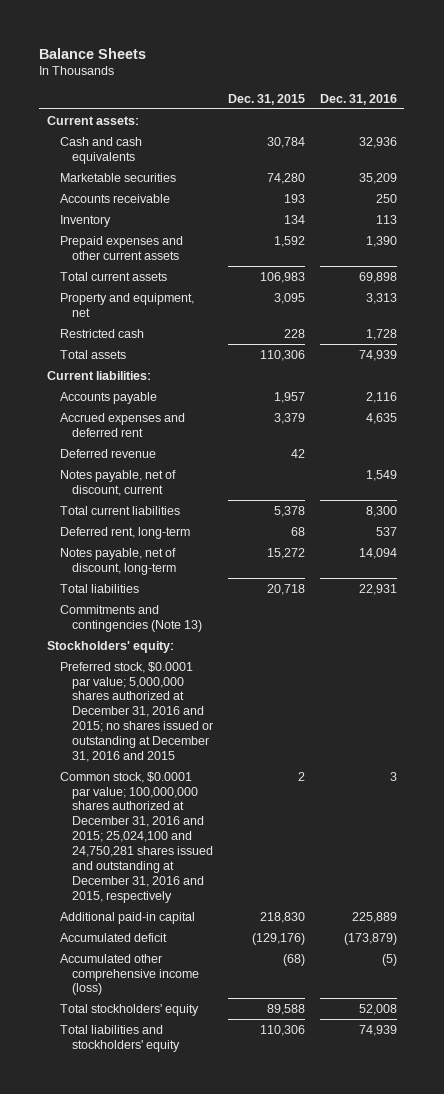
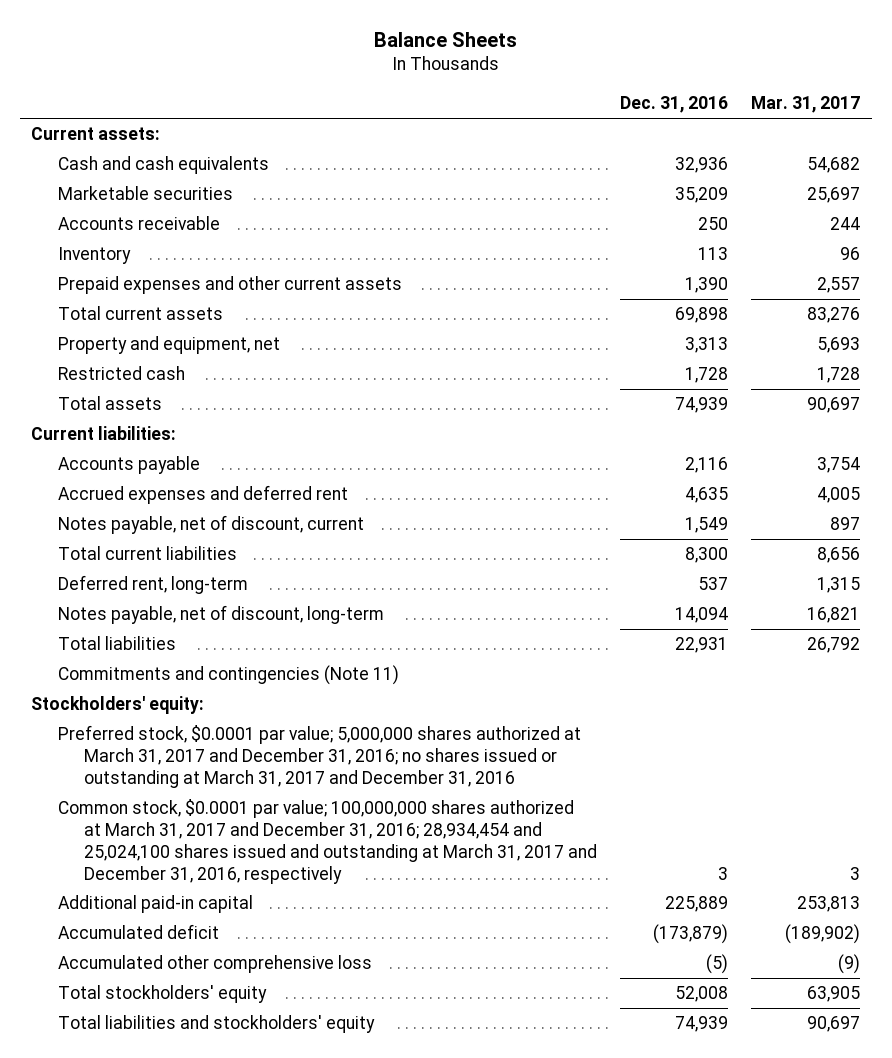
- | Dec. 31, 2015 | Dec. 31, 2016
+ | Dec. 31, 2016 | Mar. 31, 2017
- Deferred revenue | 42 |
- Commitments and contingencies (Note 13)
+ Commitments and contingencies (Note 11)
- Preferred stock, $0.0001 par value; 5,000,000 shares authorized at December 31, 2016 and 2015; no shares issued or outstanding at December 31, 2016 and 2015
- Common stock, $0.0001 par value; 100,000,000 shares authorized at December 31, 2016 and 2015; 25,024,100 and 24,750,281 shares issued and outstanding at December 31, 2016 and 2015, respectively | 2 | 3
+ Preferred stock, $0.0001 par value; 5,000,000 shares authorized at March 31, 2017 and December 31, 2016; no shares issued or outstanding at March 31, 2017 and December 31, 2016
+ Common stock, $0.0001 par value; 100,000,000 shares authorized at March 31, 2017 and December 31, 2016; 28,934,454 and 25,024,100 shares issued and outstanding at March 31, 2017 and December 31, 2016, respectively | 3 | 3
- Accumulated other comprehensive income (loss) | (68) | (5)
+ Accumulated other comprehensive loss | (5) | (9)

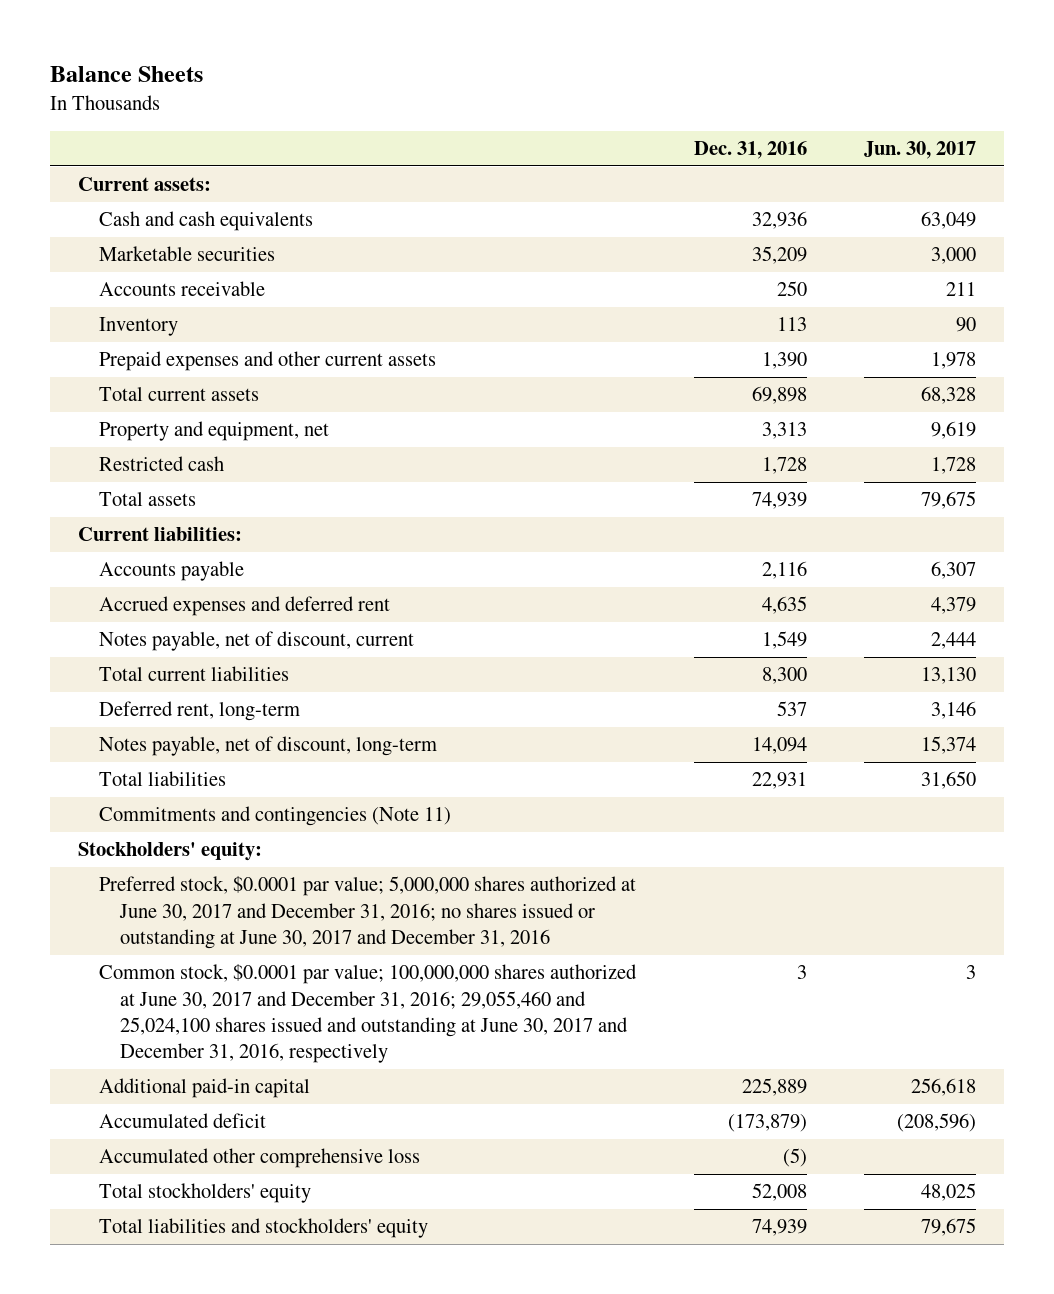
- | Dec. 31, 2016 | Mar. 31, 2017
+ | Dec. 31, 2016 | Jun. 30, 2017
- Preferred stock, $0.0001 par value; 5,000,000 shares authorized at March 31, 2017 and December 31, 2016; no shares issued or outstanding at March 31, 2017 and December 31, 2016
- Common stock, $0.0001 par value; 100,000,000 shares authorized at March 31, 2017 and December 31, 2016; 28,934,454 and 25,024,100 shares issued and outstanding at March 31, 2017 and December 31, 2016, respectively | 3 | 3
+ Preferred stock, $0.0001 par value; 5,000,000 shares authorized at June 30, 2017 and December 31, 2016; no shares issued or outstanding at June 30, 2017 and December 31, 2016
+ Common stock, $0.0001 par value; 100,000,000 shares authorized at June 30, 2017 and December 31, 2016; 29,055,460 and 25,024,100 shares issued and outstanding at June 30, 2017 and December 31, 2016, respectively | 3 | 3

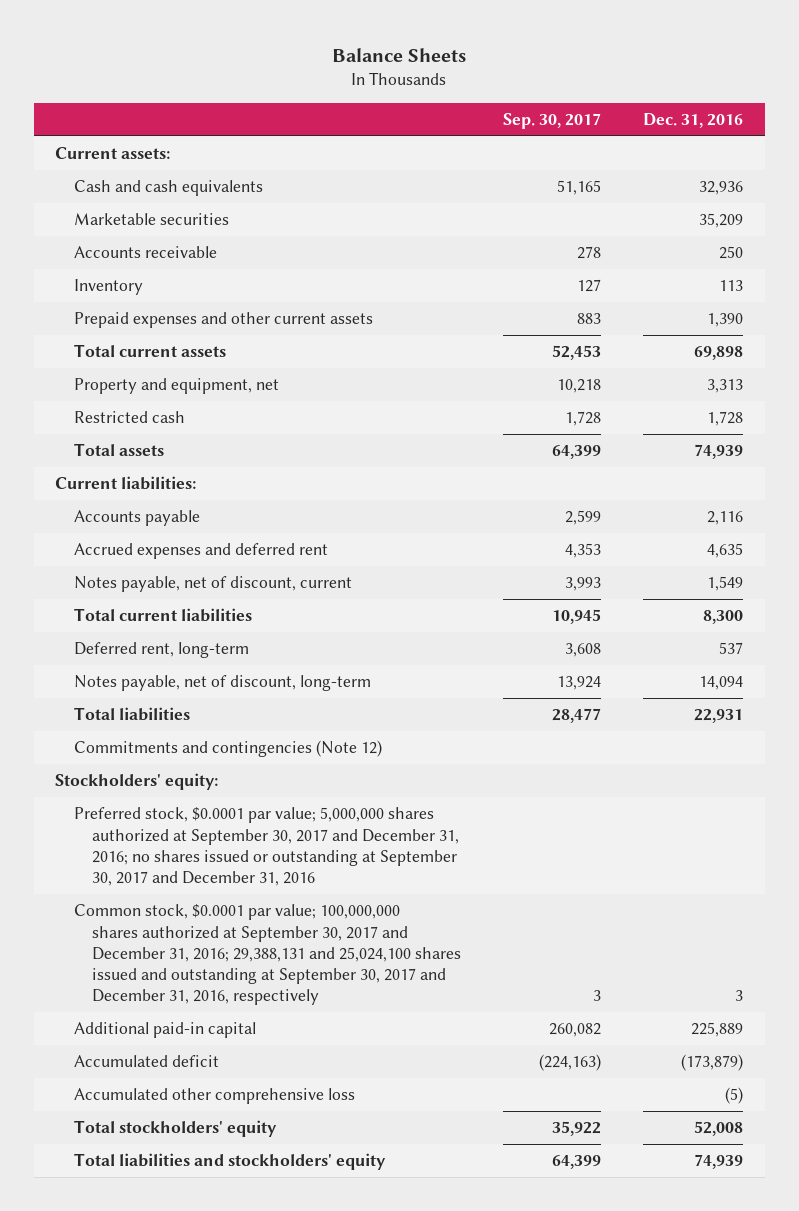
- | Dec. 31, 2016 | Jun. 30, 2017
+ | Sep. 30, 2017 | Dec. 31, 2016
- Commitments and contingencies (Note 11)
+ Commitments and contingencies (Note 12)
- Preferred stock, $0.0001 par value; 5,000,000 shares authorized at June 30, 2017 and December 31, 2016; no shares issued or outstanding at June 30, 2017 and December 31, 2016
- Common stock, $0.0001 par value; 100,000,000 shares authorized at June 30, 2017 and December 31, 2016; 29,055,460 and 25,024,100 shares issued and outstanding at June 30, 2017 and December 31, 2016, respectively | 3 | 3
+ Preferred stock, $0.0001 par value; 5,000,000 shares authorized at September 30, 2017 and December 31, 2016; no shares issued or outstanding at September 30, 2017 and December 31, 2016
+ Common stock, $0.0001 par value; 100,000,000 shares authorized at September 30, 2017 and December 31, 2016; 29,388,131 and 25,024,100 shares issued and outstanding at September 30, 2017 and December 31, 2016, respectively | 3 | 3

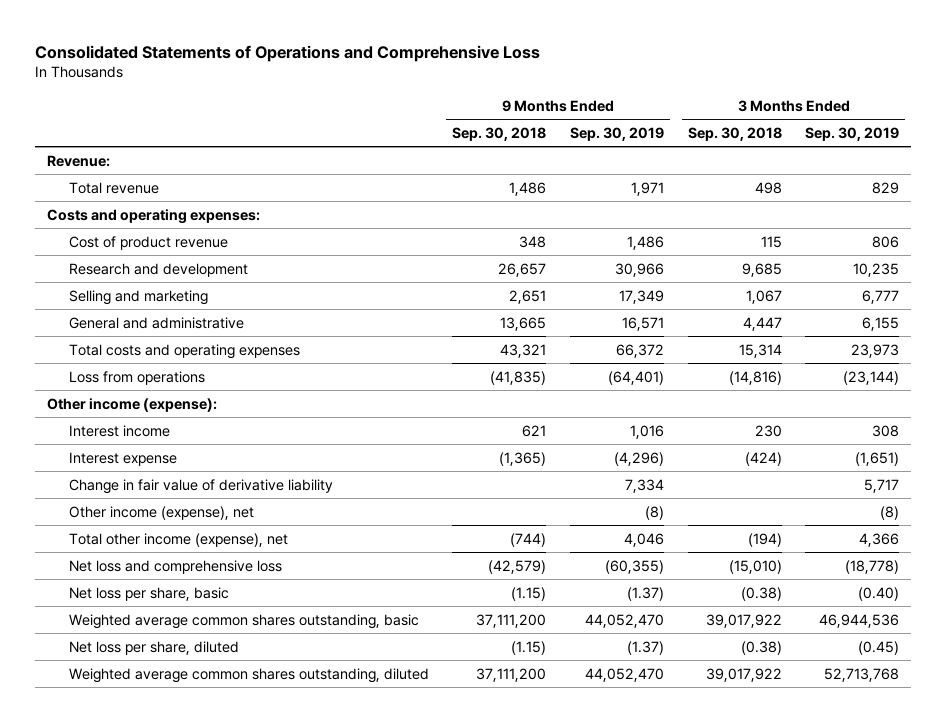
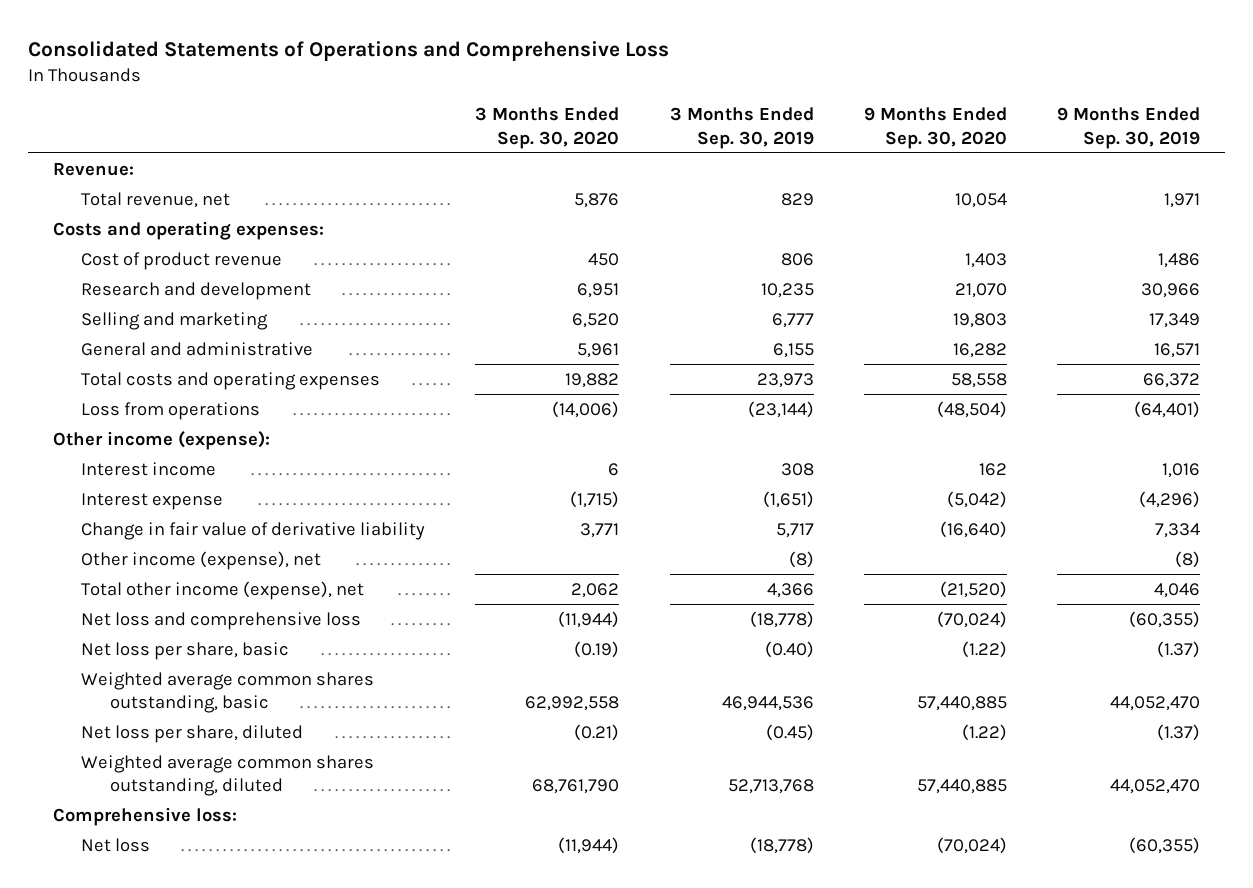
- | 9 Months Ended Sep. 30, 2018 | 9 Months Ended Sep. 30, 2019 | 3 Months Ended Sep. 30, 2018 | 3 Months Ended Sep. 30, 2019
+ | 3 Months Ended Sep. 30, 2020 | 3 Months Ended Sep. 30, 2019 | 9 Months Ended Sep. 30, 2020 | 9 Months Ended Sep. 30, 2019
- Total revenue | 1,486 | 1,971 | 498 | 829
+ Total revenue, net | 5,876 | 829 | 10,054 | 1,971
+ Comprehensive loss:
+ Net loss | (11,944) | (18,778) | (70,024) | (60,355)

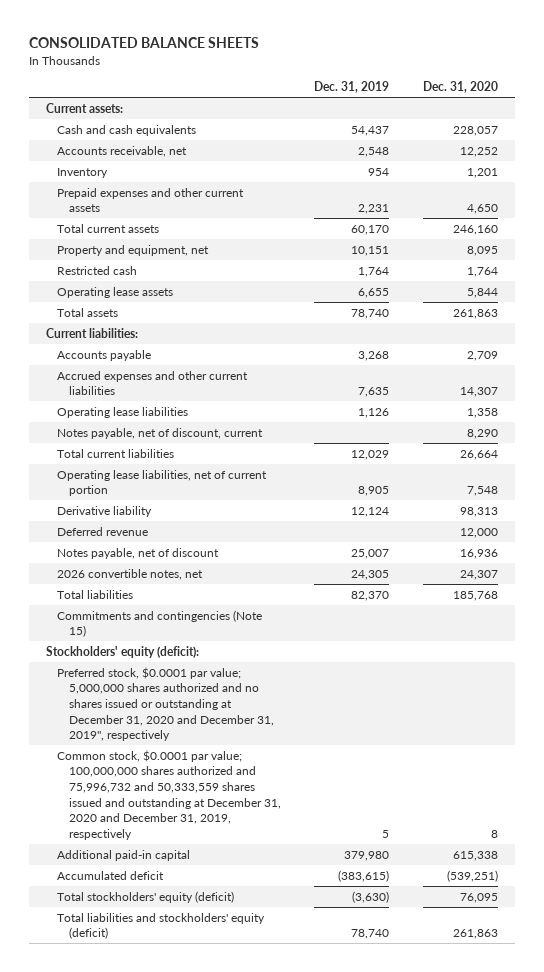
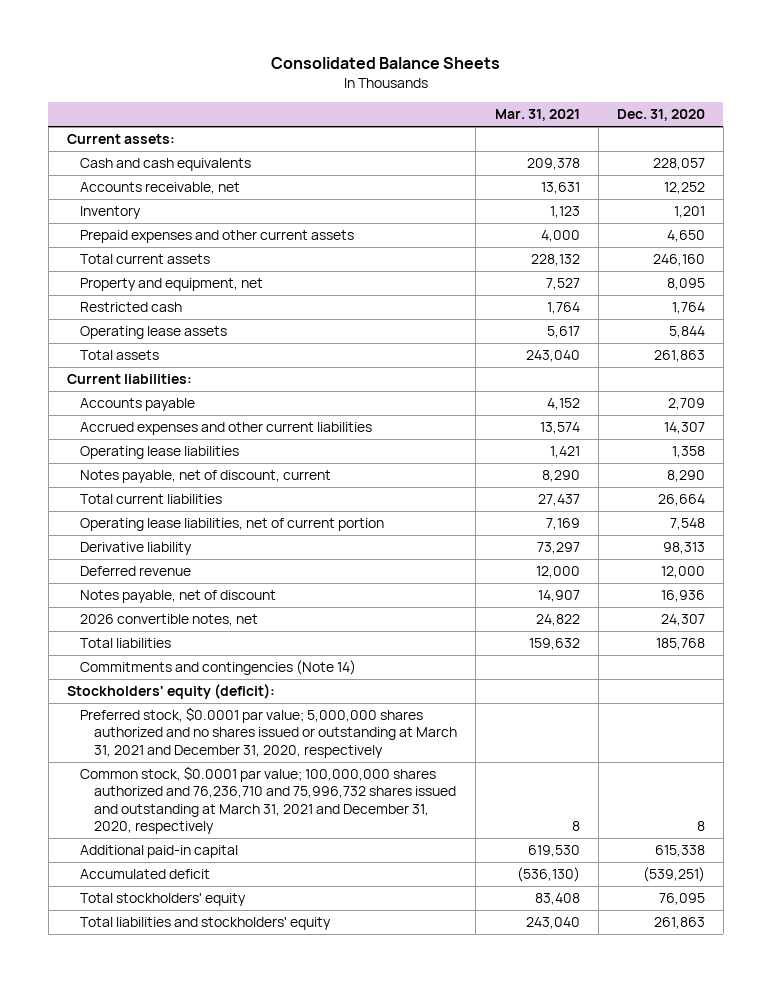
- CONSOLIDATED BALANCE SHEETS
+ Consolidated Balance Sheets
- | Dec. 31, 2019 | Dec. 31, 2020
+ | Mar. 31, 2021 | Dec. 31, 2020
- Commitments and contingencies (Note 15)
+ Commitments and contingencies (Note 14)
- Preferred stock, $0.0001 par value; 5,000,000 shares authorized and no shares issued or outstanding at December 31, 2020 and December 31, 2019", respectively
- Common stock, $0.0001 par value; 100,000,000 shares authorized and 75,996,732 and 50,333,559 shares issued and outstanding at December 31, 2020 and December 31, 2019, respectively | 5 | 8
+ Preferred stock, $0.0001 par value; 5,000,000 shares authorized and no shares issued or outstanding at March 31, 2021 and December 31, 2020, respectively
+ Common stock, $0.0001 par value; 100,000,000 shares authorized and 76,236,710 and 75,996,732 shares issued and outstanding at March 31, 2021 and December 31, 2020, respectively | 8 | 8
- Total stockholders' equity (deficit) | (3,630) | 76,095
- Total liabilities and stockholders' equity (deficit) | 78,740 | 261,863
+ Total stockholders' equity | 83,408 | 76,095
+ Total liabilities and stockholders' equity | 243,040 | 261,863

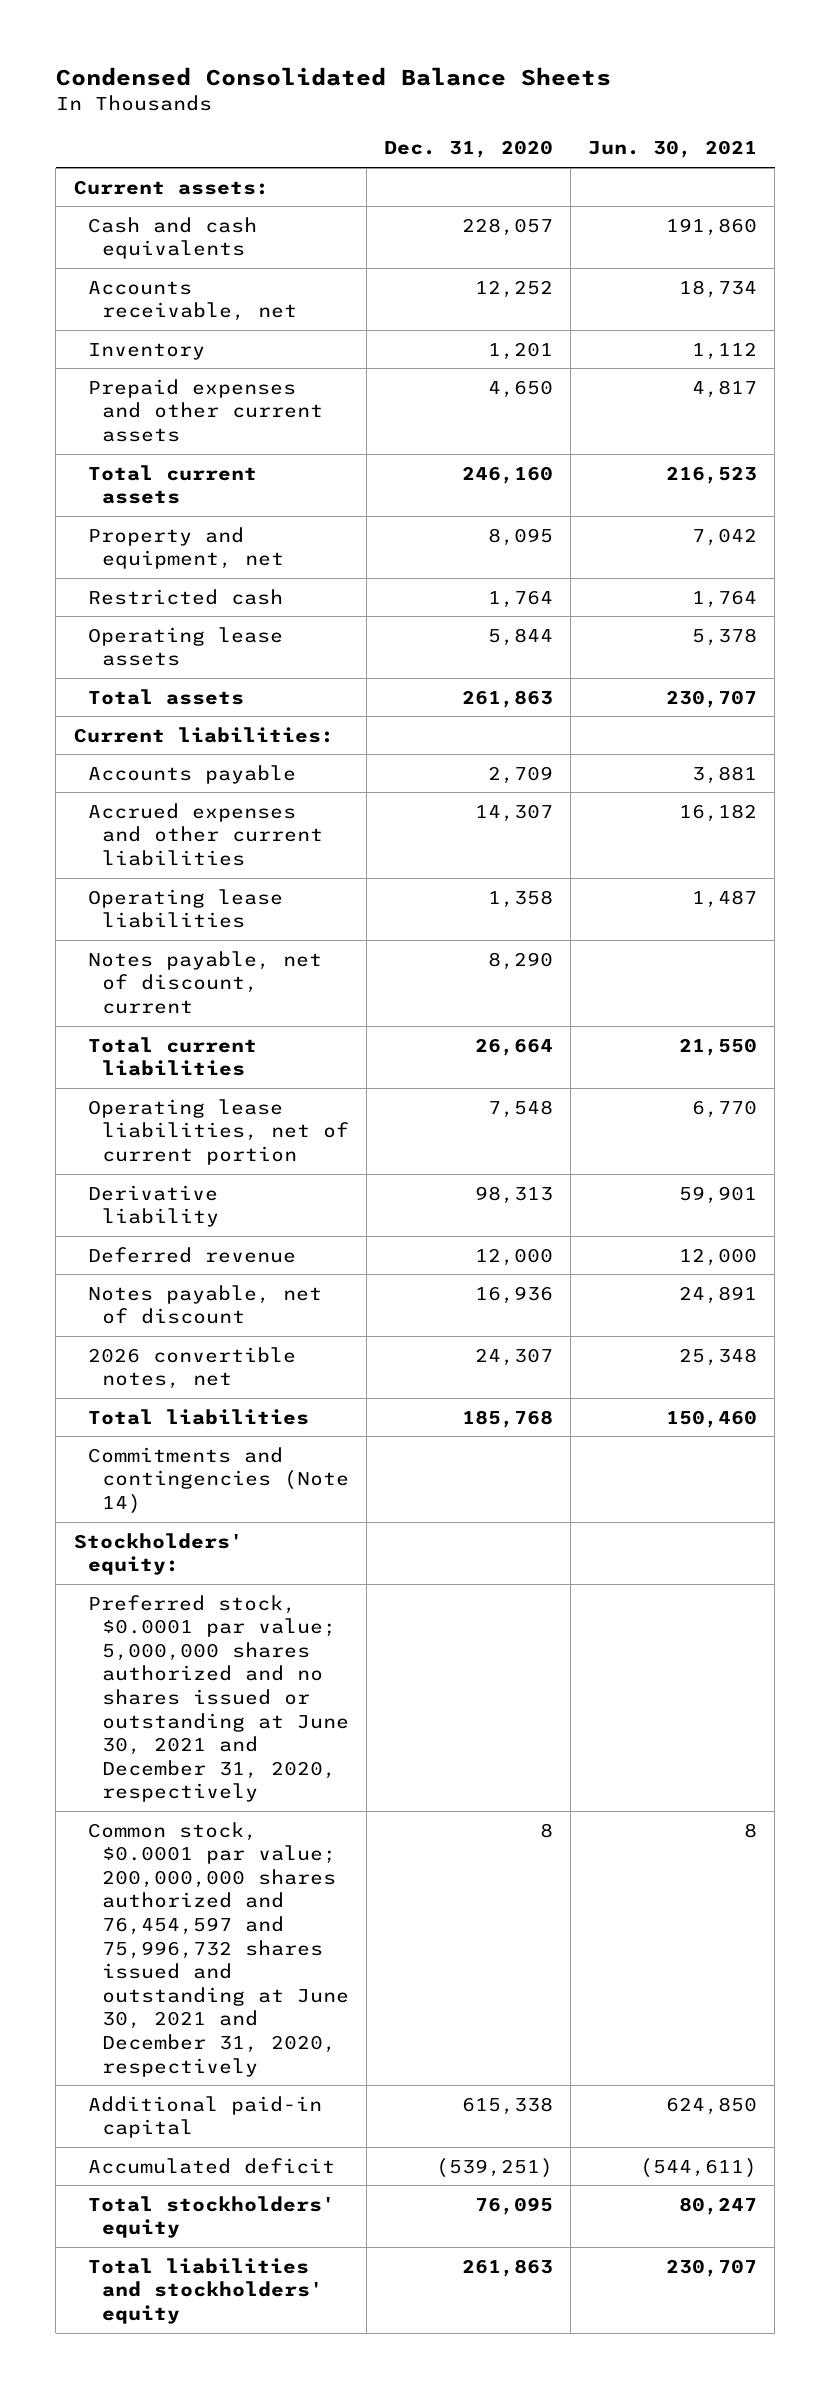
- Consolidated Balance Sheets
+ Condensed Consolidated Balance Sheets
- | Mar. 31, 2021 | Dec. 31, 2020
+ | Dec. 31, 2020 | Jun. 30, 2021
- Stockholders' equity (deficit):
- Preferred stock, $0.0001 par value; 5,000,000 shares authorized and no shares issued or outstanding at March 31, 2021 and December 31, 2020, respectively
- Common stock, $0.0001 par value; 100,000,000 shares authorized and 76,236,710 and 75,996,732 shares issued and outstanding at March 31, 2021 and December 31, 2020, respectively | 8 | 8
+ Stockholders' equity:
+ Preferred stock, $0.0001 par value; 5,000,000 shares authorized and no shares issued or outstanding at June 30, 2021 and December 31, 2020, respectively
+ Common stock, $0.0001 par value; 200,000,000 shares authorized and 76,454,597 and 75,996,732 shares issued and outstanding at June 30, 2021 and December 31, 2020, respectively | 8 | 8

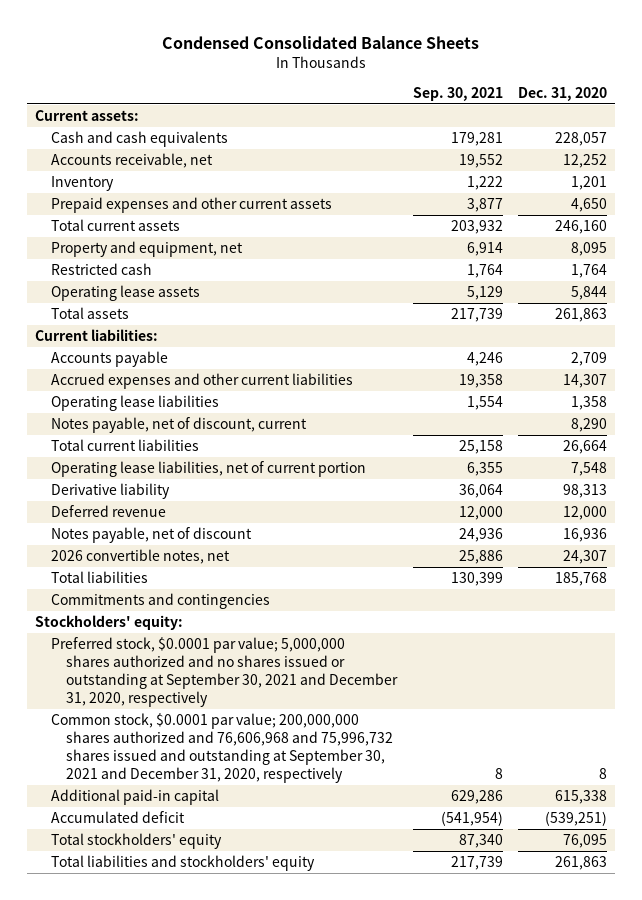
- | Dec. 31, 2020 | Jun. 30, 2021
+ | Sep. 30, 2021 | Dec. 31, 2020
- Commitments and contingencies (Note 14)
+ Commitments and contingencies
- Preferred stock, $0.0001 par value; 5,000,000 shares authorized and no shares issued or outstanding at June 30, 2021 and December 31, 2020, respectively
- Common stock, $0.0001 par value; 200,000,000 shares authorized and 76,454,597 and 75,996,732 shares issued and outstanding at June 30, 2021 and December 31, 2020, respectively | 8 | 8
+ Preferred stock, $0.0001 par value; 5,000,000 shares authorized and no shares issued or outstanding at September 30, 2021 and December 31, 2020, respectively
+ Common stock, $0.0001 par value; 200,000,000 shares authorized and 76,606,968 and 75,996,732 shares issued and outstanding at September 30, 2021 and December 31, 2020, respectively | 8 | 8

